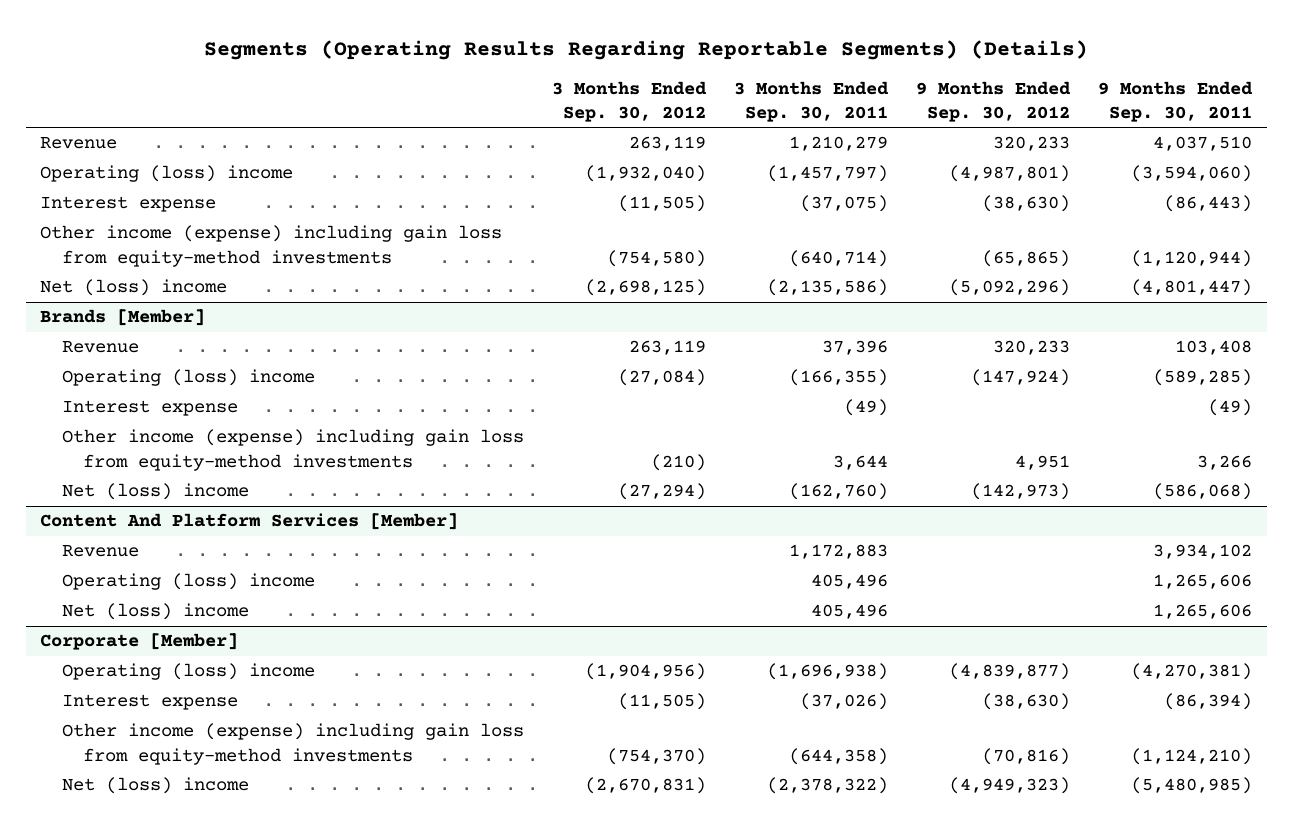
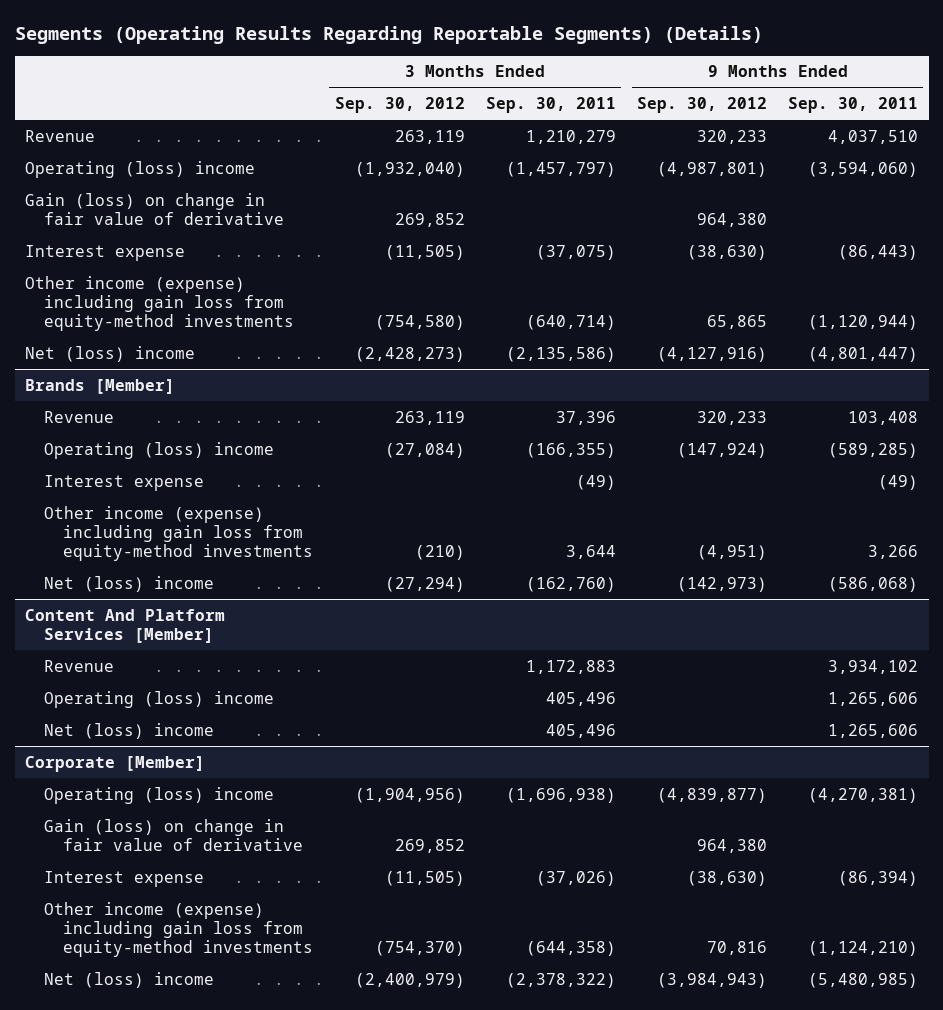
+ Gain (loss) on change in fair value of derivative | 269,852 | | 964,380 |
- Other income (expense) including gain loss from equity-method investments | (754,580) | (640,714) | (65,865) | (1,120,944)
- Net (loss) income | (2,698,125) | (2,135,586) | (5,092,296) | (4,801,447)
+ Other income (expense) including gain loss from equity-method investments | (754,580) | (640,714) | 65,865 | (1,120,944)
+ Net (loss) income | (2,428,273) | (2,135,586) | (4,127,916) | (4,801,447)
@ Brands [Member]
- Other income (expense) including gain loss from equity-method investments | (210) | 3,644 | 4,951 | 3,266
+ Other income (expense) including gain loss from equity-method investments | (210) | 3,644 | (4,951) | 3,266
@ Corporate [Member]
+ Gain (loss) on change in fair value of derivative | 269,852 | | 964,380 |
- Other income (expense) including gain loss from equity-method investments | (754,370) | (644,358) | (70,816) | (1,124,210)
- Net (loss) income | (2,670,831) | (2,378,322) | (4,949,323) | (5,480,985)
+ Other income (expense) including gain loss from equity-method investments | (754,370) | (644,358) | 70,816 | (1,124,210)
+ Net (loss) income | (2,400,979) | (2,378,322) | (3,984,943) | (5,480,985)

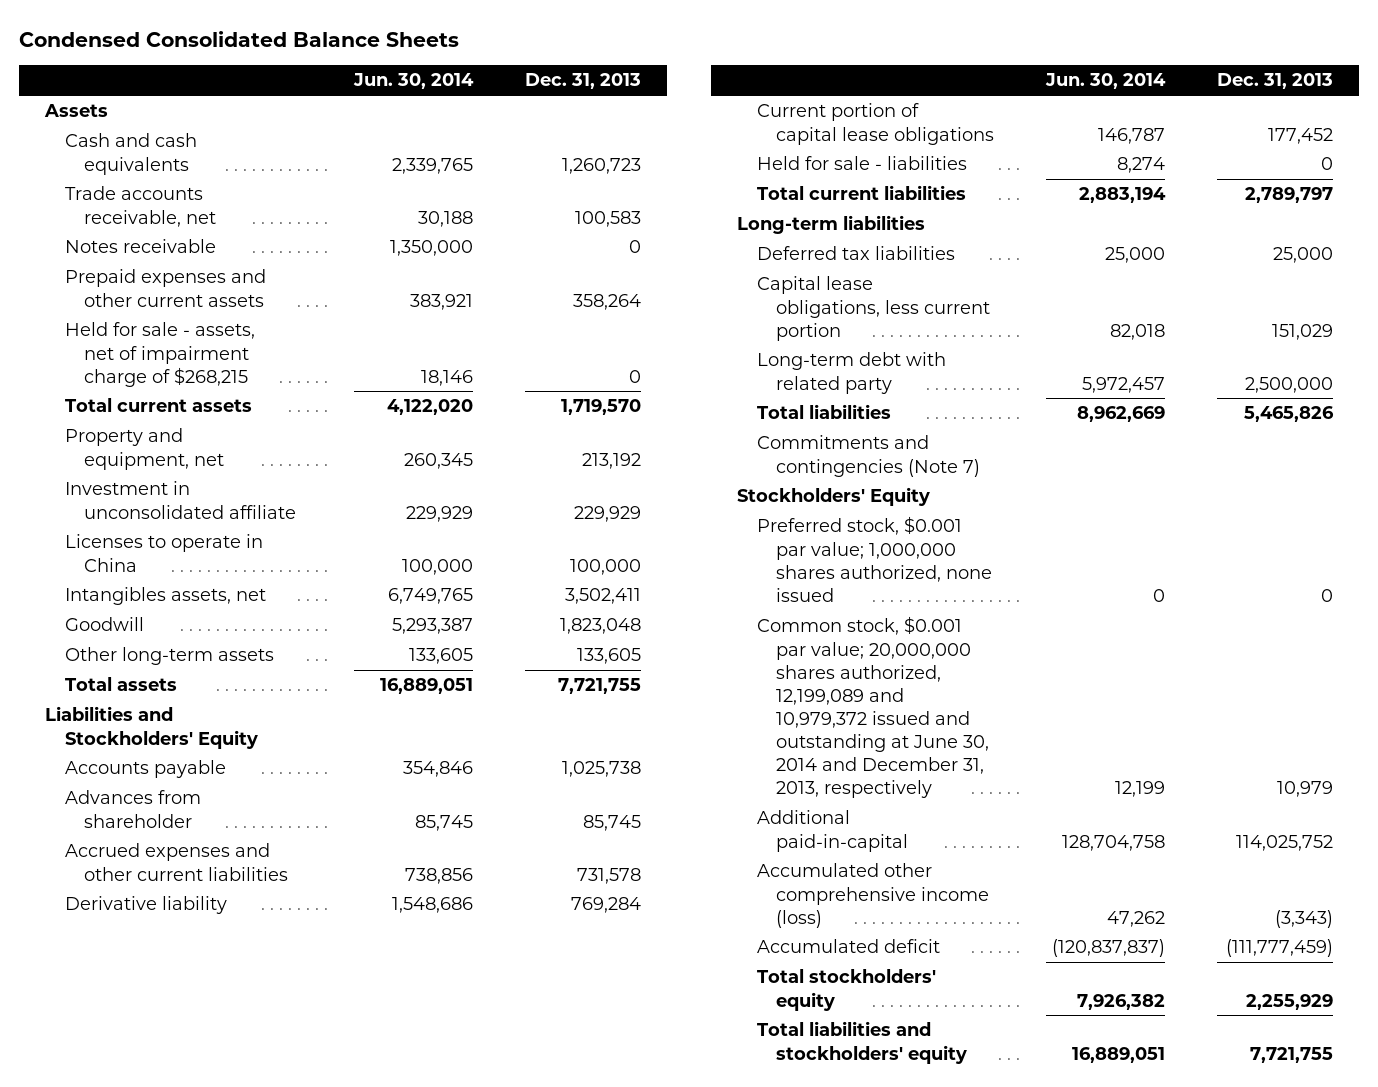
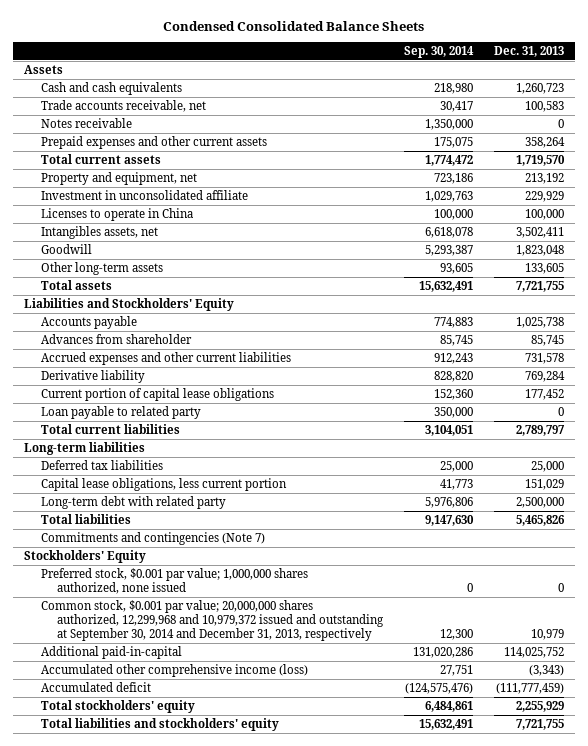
- | Jun. 30, 2014 | Dec. 31, 2013
+ | Sep. 30, 2014 | Dec. 31, 2013
- Held for sale - assets, net of impairment charge of $268,215 | 18,146 | 0
- Held for sale - liabilities | 8,274 | 0
+ Loan payable to related party | 350,000 | 0
- Common stock, $0.001 par value; 20,000,000 shares authorized, 12,199,089 and 10,979,372 issued and outstanding at June 30, 2014 and December 31, 2013, respectively | 12,199 | 10,979
+ Common stock, $0.001 par value; 20,000,000 shares authorized, 12,299,968 and 10,979,372 issued and outstanding at September 30, 2014 and December 31, 2013, respectively | 12,300 | 10,979

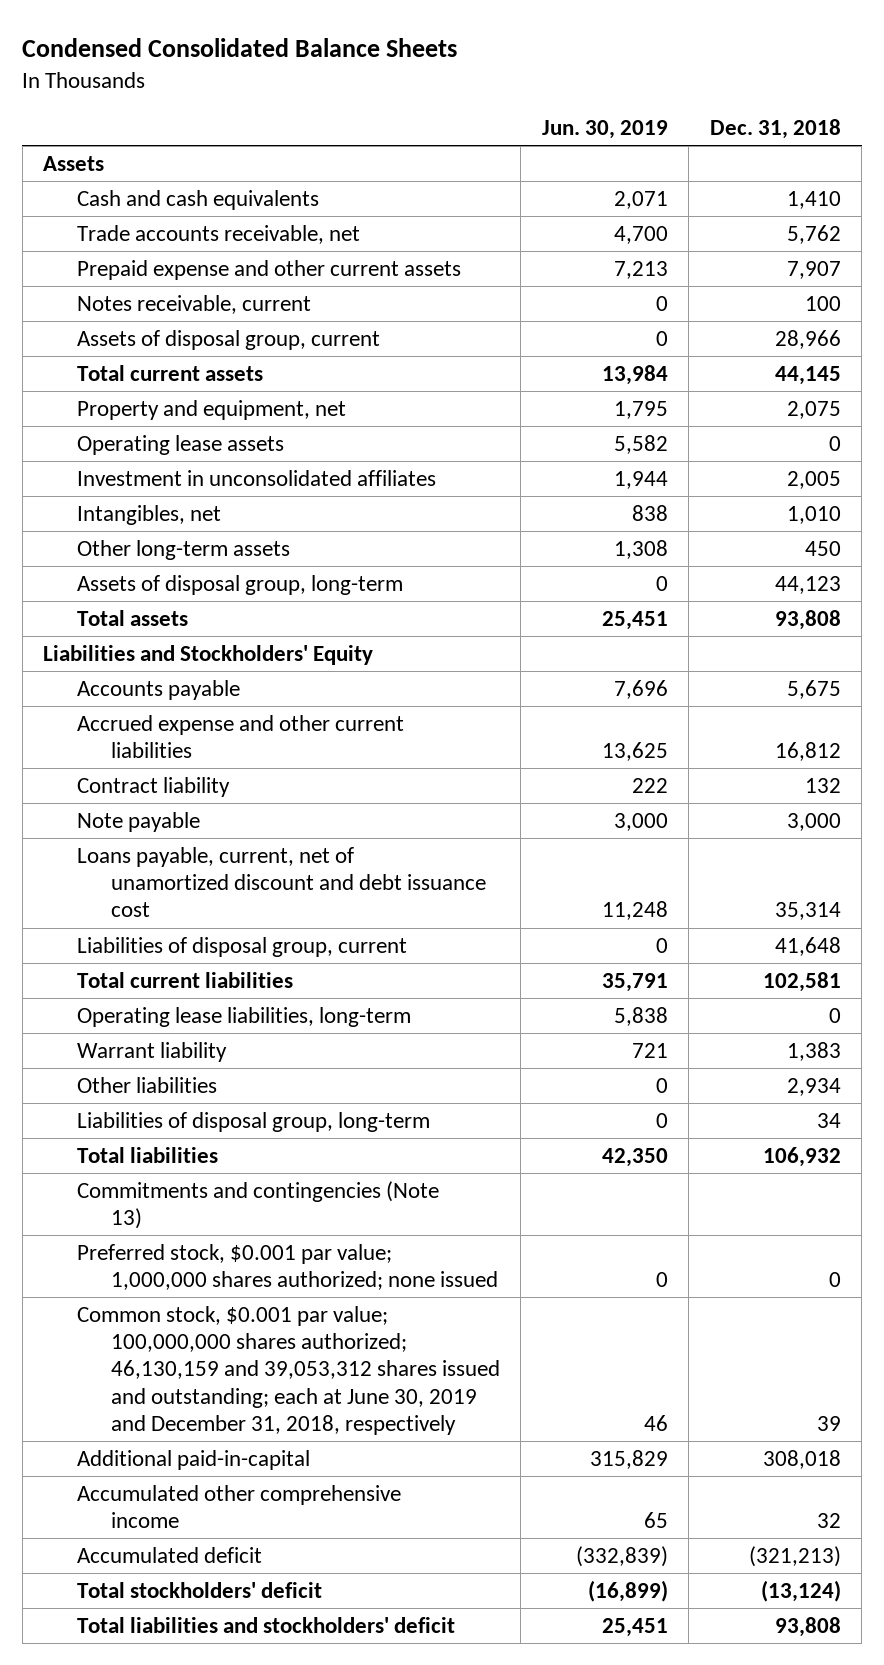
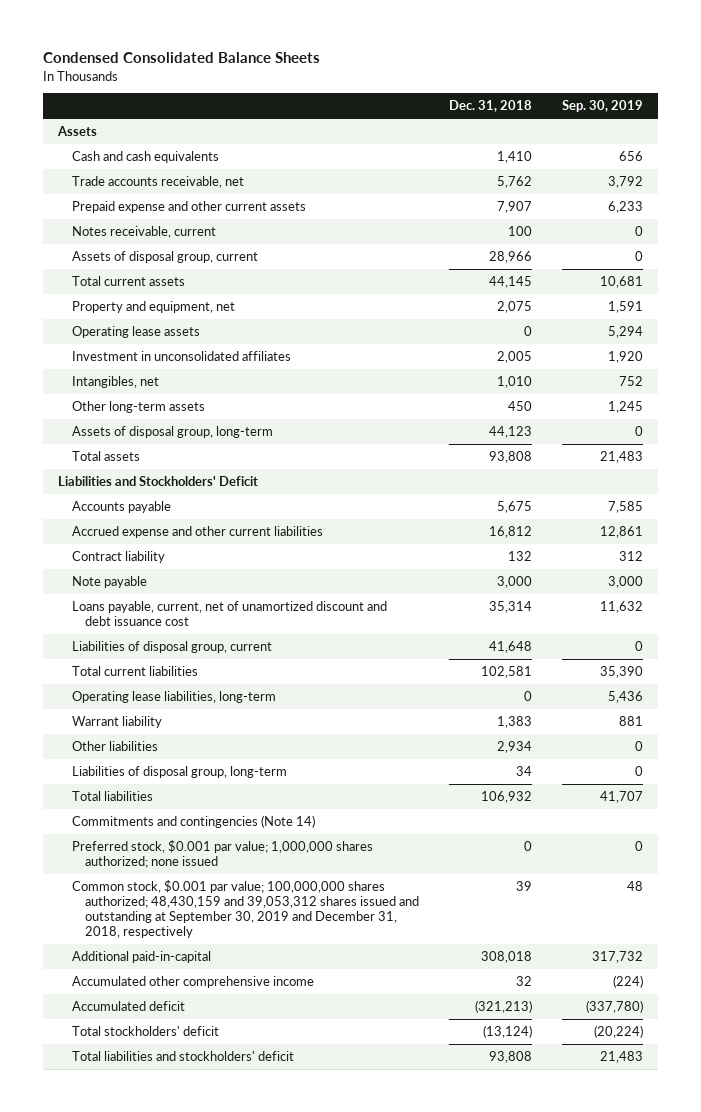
- | Jun. 30, 2019 | Dec. 31, 2018
+ | Dec. 31, 2018 | Sep. 30, 2019
- Liabilities and Stockholders' Equity
+ Liabilities and Stockholders' Deficit
- Commitments and contingencies (Note 13)
+ Commitments and contingencies (Note 14)
- Common stock, $0.001 par value; 100,000,000 shares authorized; 46,130,159 and 39,053,312 shares issued and outstanding; each at June 30, 2019 and December 31, 2018, respectively | 46 | 39
+ Common stock, $0.001 par value; 100,000,000 shares authorized; 48,430,159 and 39,053,312 shares issued and outstanding at September 30, 2019 and December 31, 2018, respectively | 39 | 48

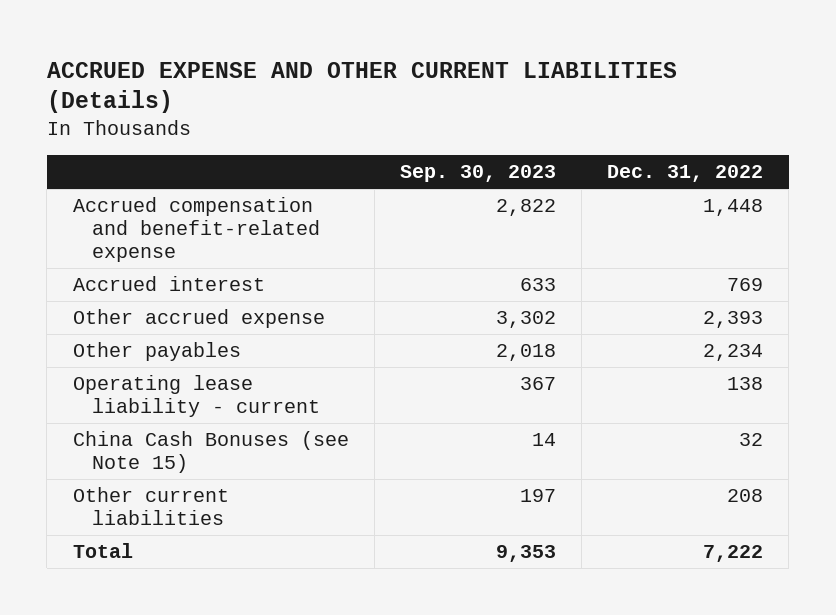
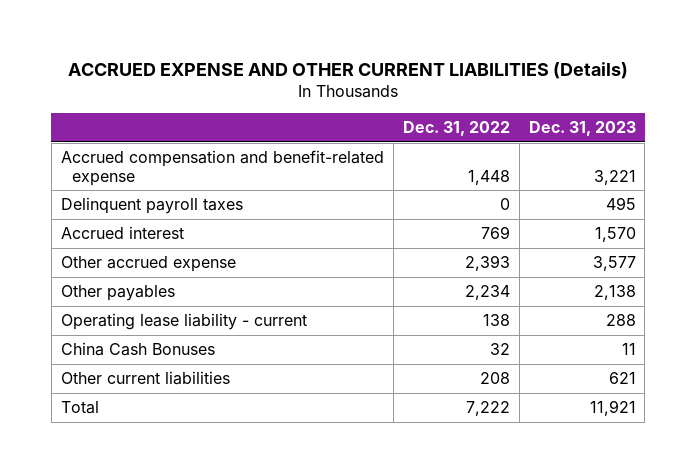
- | Sep. 30, 2023 | Dec. 31, 2022
+ | Dec. 31, 2022 | Dec. 31, 2023
+ Delinquent payroll taxes | 0 | 495
- China Cash Bonuses (see Note 15) | 14 | 32
+ China Cash Bonuses | 32 | 11

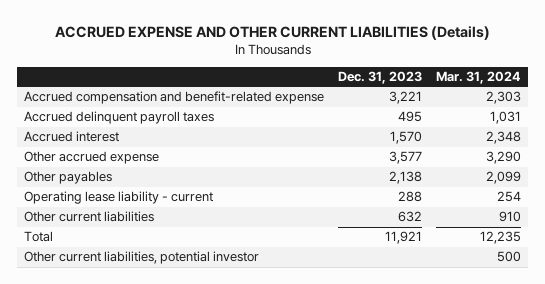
- | Dec. 31, 2022 | Dec. 31, 2023
+ | Dec. 31, 2023 | Mar. 31, 2024
- Delinquent payroll taxes | 0 | 495
+ Accrued delinquent payroll taxes | 495 | 1,031
- China Cash Bonuses | 32 | 11
- Other current liabilities | 208 | 621
+ Other current liabilities | 632 | 910
+ Other current liabilities, potential investor | | 500

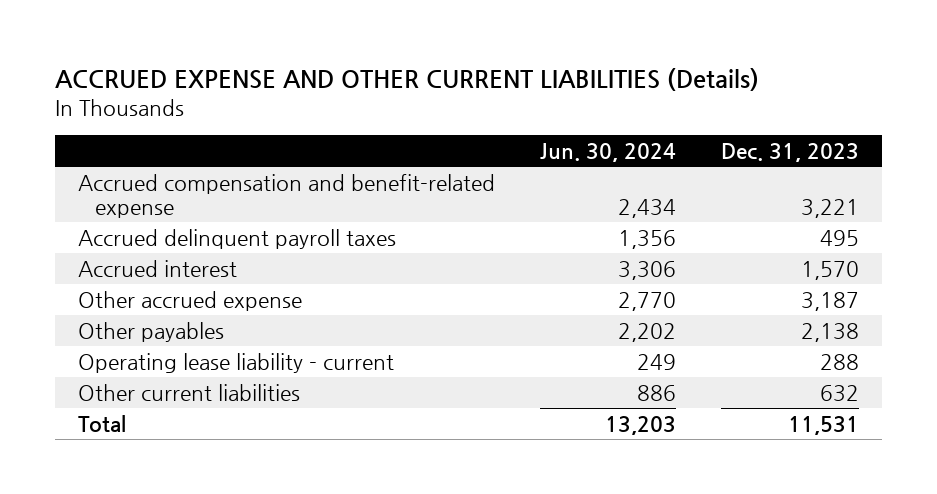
- | Dec. 31, 2023 | Mar. 31, 2024
+ | Jun. 30, 2024 | Dec. 31, 2023
- Other accrued expense | 3,577 | 3,290
+ Other accrued expense | 2,770 | 3,187
- Total | 11,921 | 12,235
- Other current liabilities, potential investor | | 500
+ Total | 13,203 | 11,531

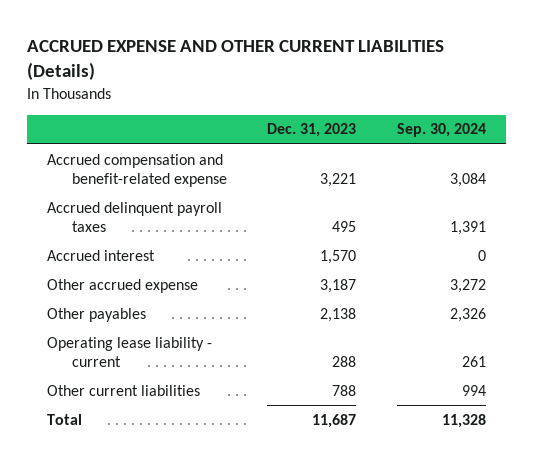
- | Jun. 30, 2024 | Dec. 31, 2023
+ | Dec. 31, 2023 | Sep. 30, 2024
- Other current liabilities | 886 | 632
- Total | 13,203 | 11,531
+ Other current liabilities | 788 | 994
+ Total | 11,687 | 11,328

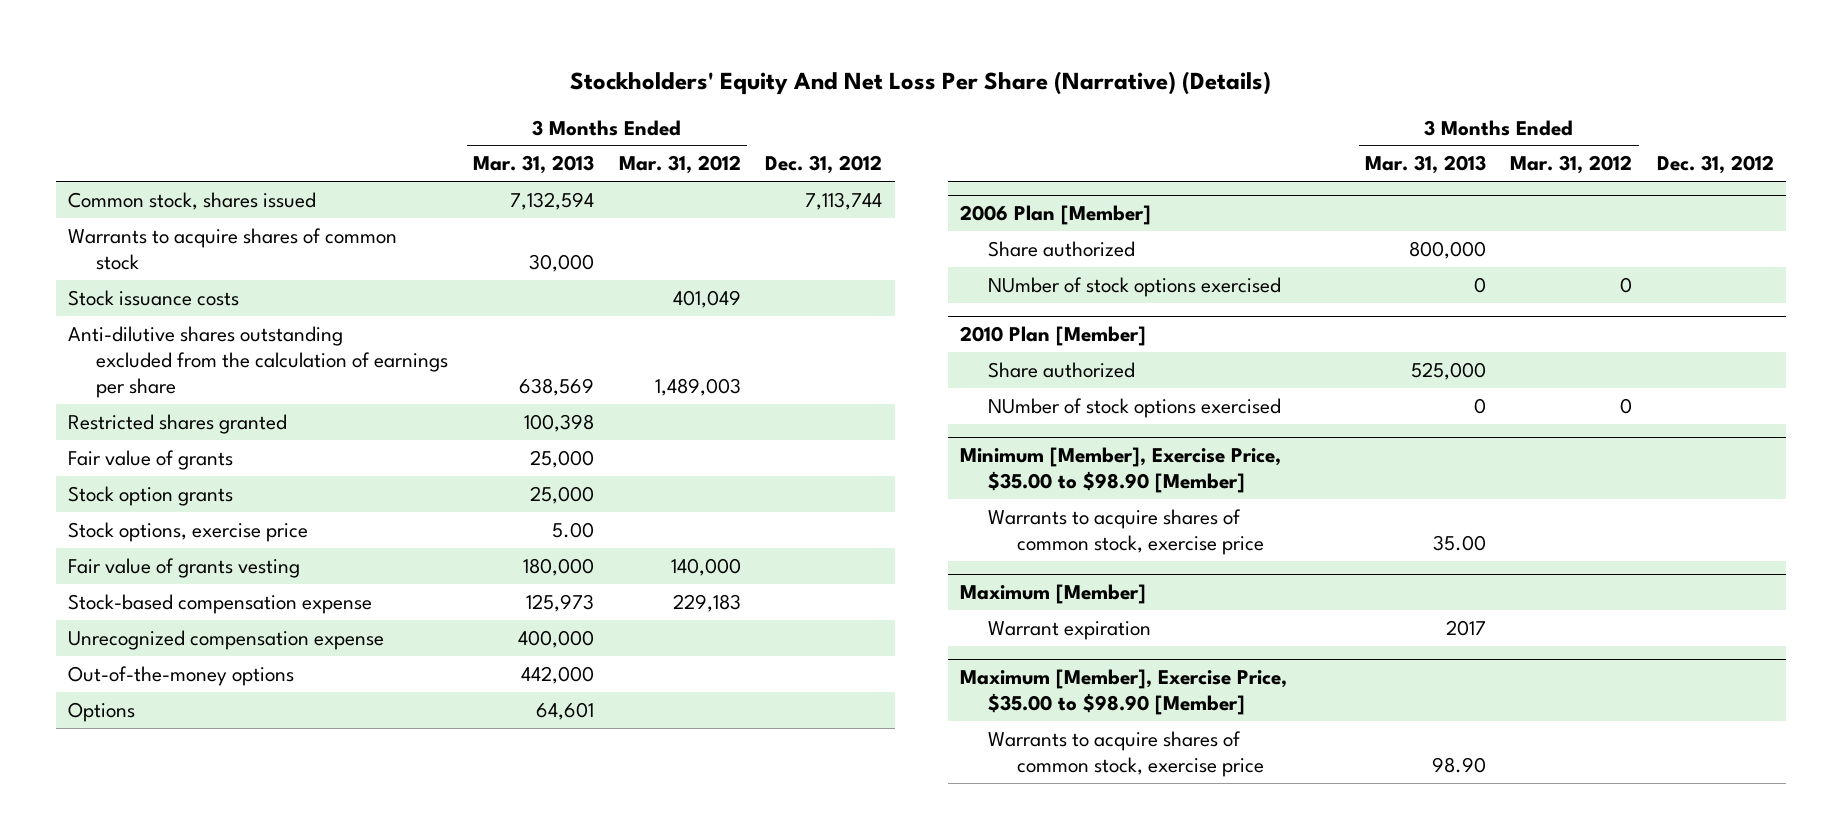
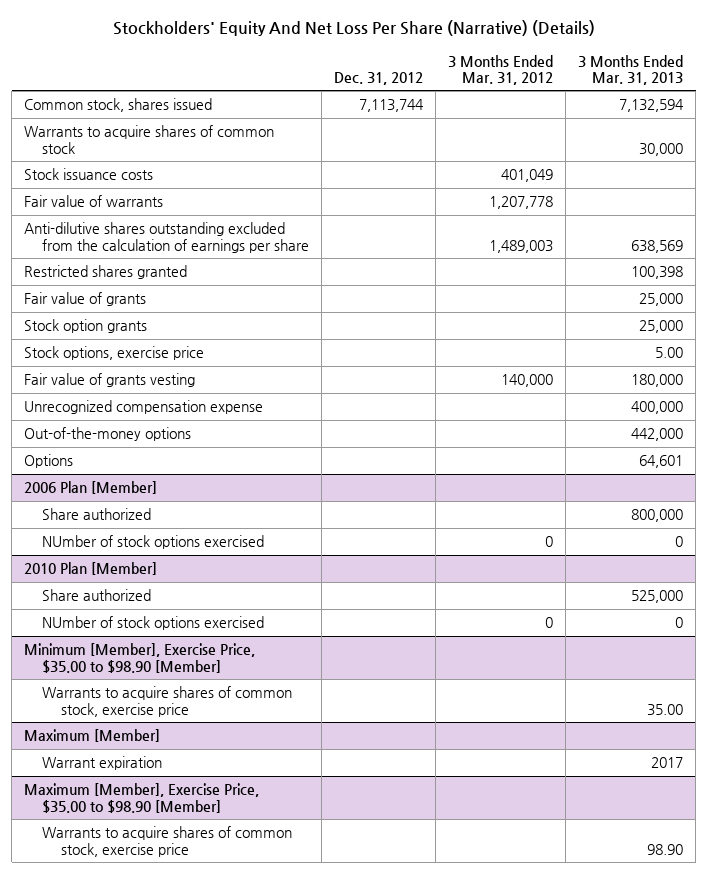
- | 3 Months Ended Mar. 31, 2013 | 3 Months Ended Mar. 31, 2012 | Dec. 31, 2012
+ | Dec. 31, 2012 | 3 Months Ended Mar. 31, 2012 | 3 Months Ended Mar. 31, 2013
+ Fair value of warrants | | 1,207,778 |
- Stock-based compensation expense | 125,973 | 229,183 |

